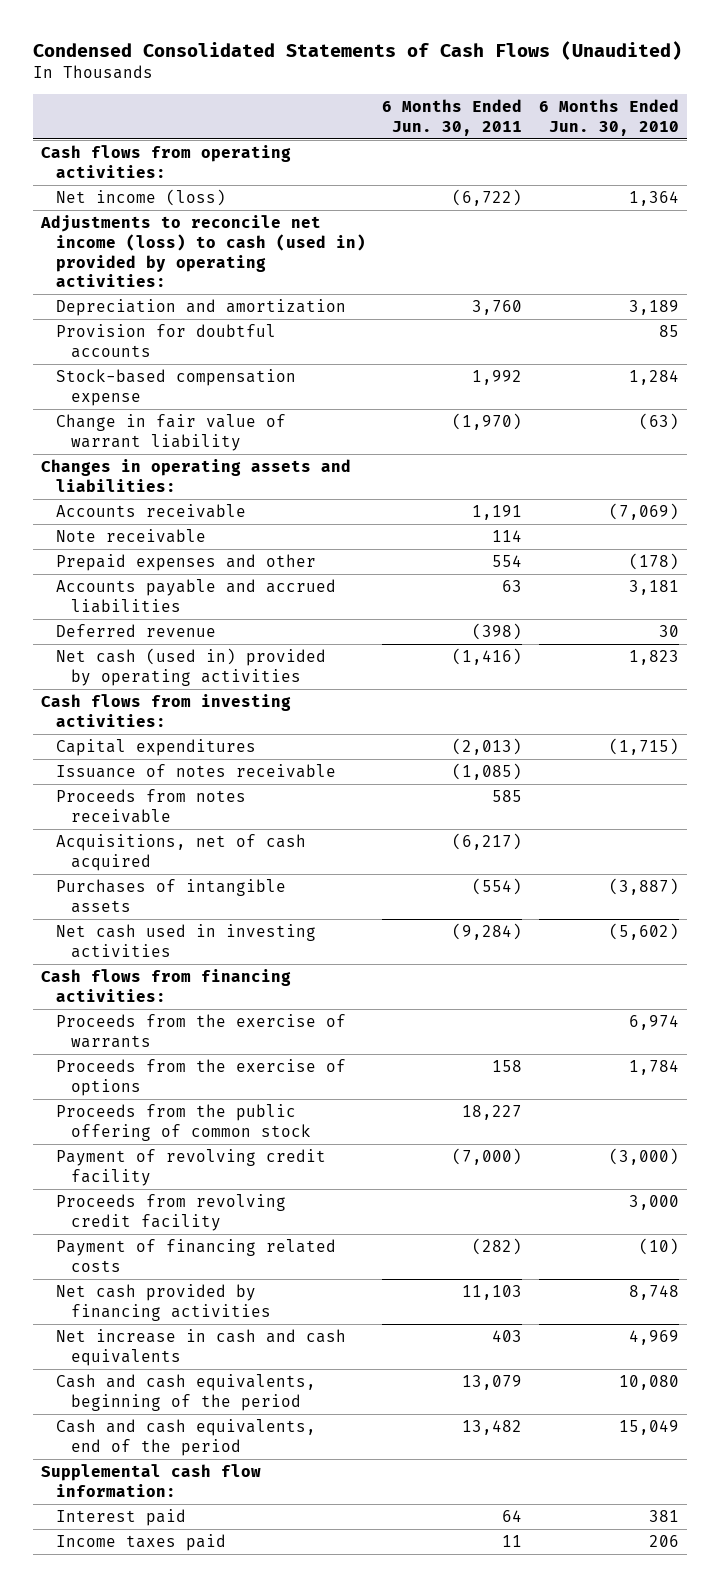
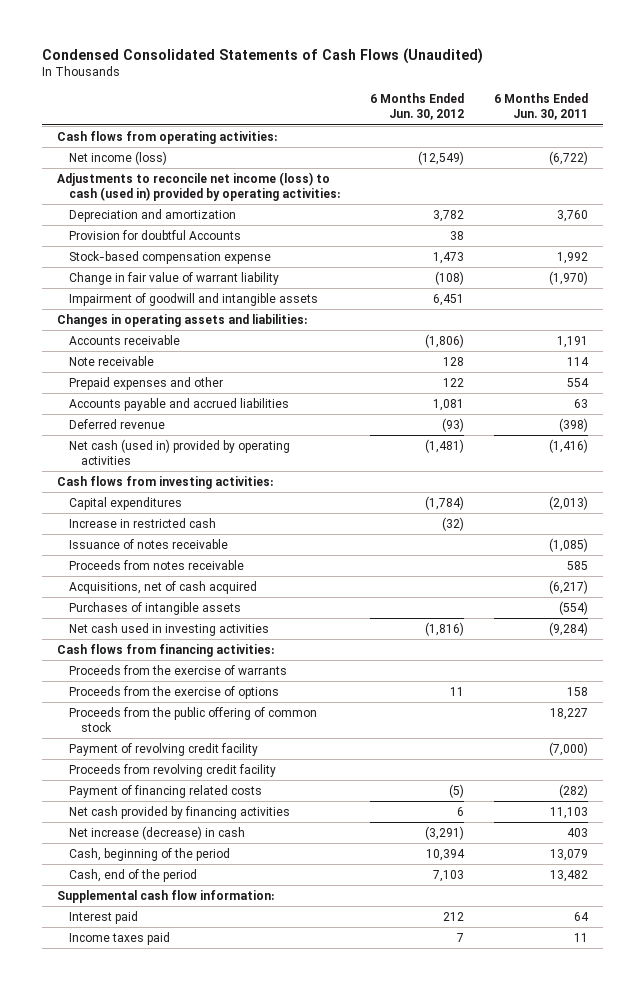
- | 6 Months Ended Jun. 30, 2011 | 6 Months Ended Jun. 30, 2010
+ | 6 Months Ended Jun. 30, 2012 | 6 Months Ended Jun. 30, 2011
- Provision for doubtful accounts | | 85
+ Provision for doubtful Accounts | 38 |
+ Impairment of goodwill and intangible assets | 6,451 |
+ Increase in restricted cash | (32) |
- Net increase in cash and cash equivalents | 403 | 4,969
- Cash and cash equivalents, beginning of the period | 13,079 | 10,080
- Cash and cash equivalents, end of the period | 13,482 | 15,049
+ Net increase (decrease) in cash | (3,291) | 403
+ Cash, beginning of the period | 10,394 | 13,079
+ Cash, end of the period | 7,103 | 13,482

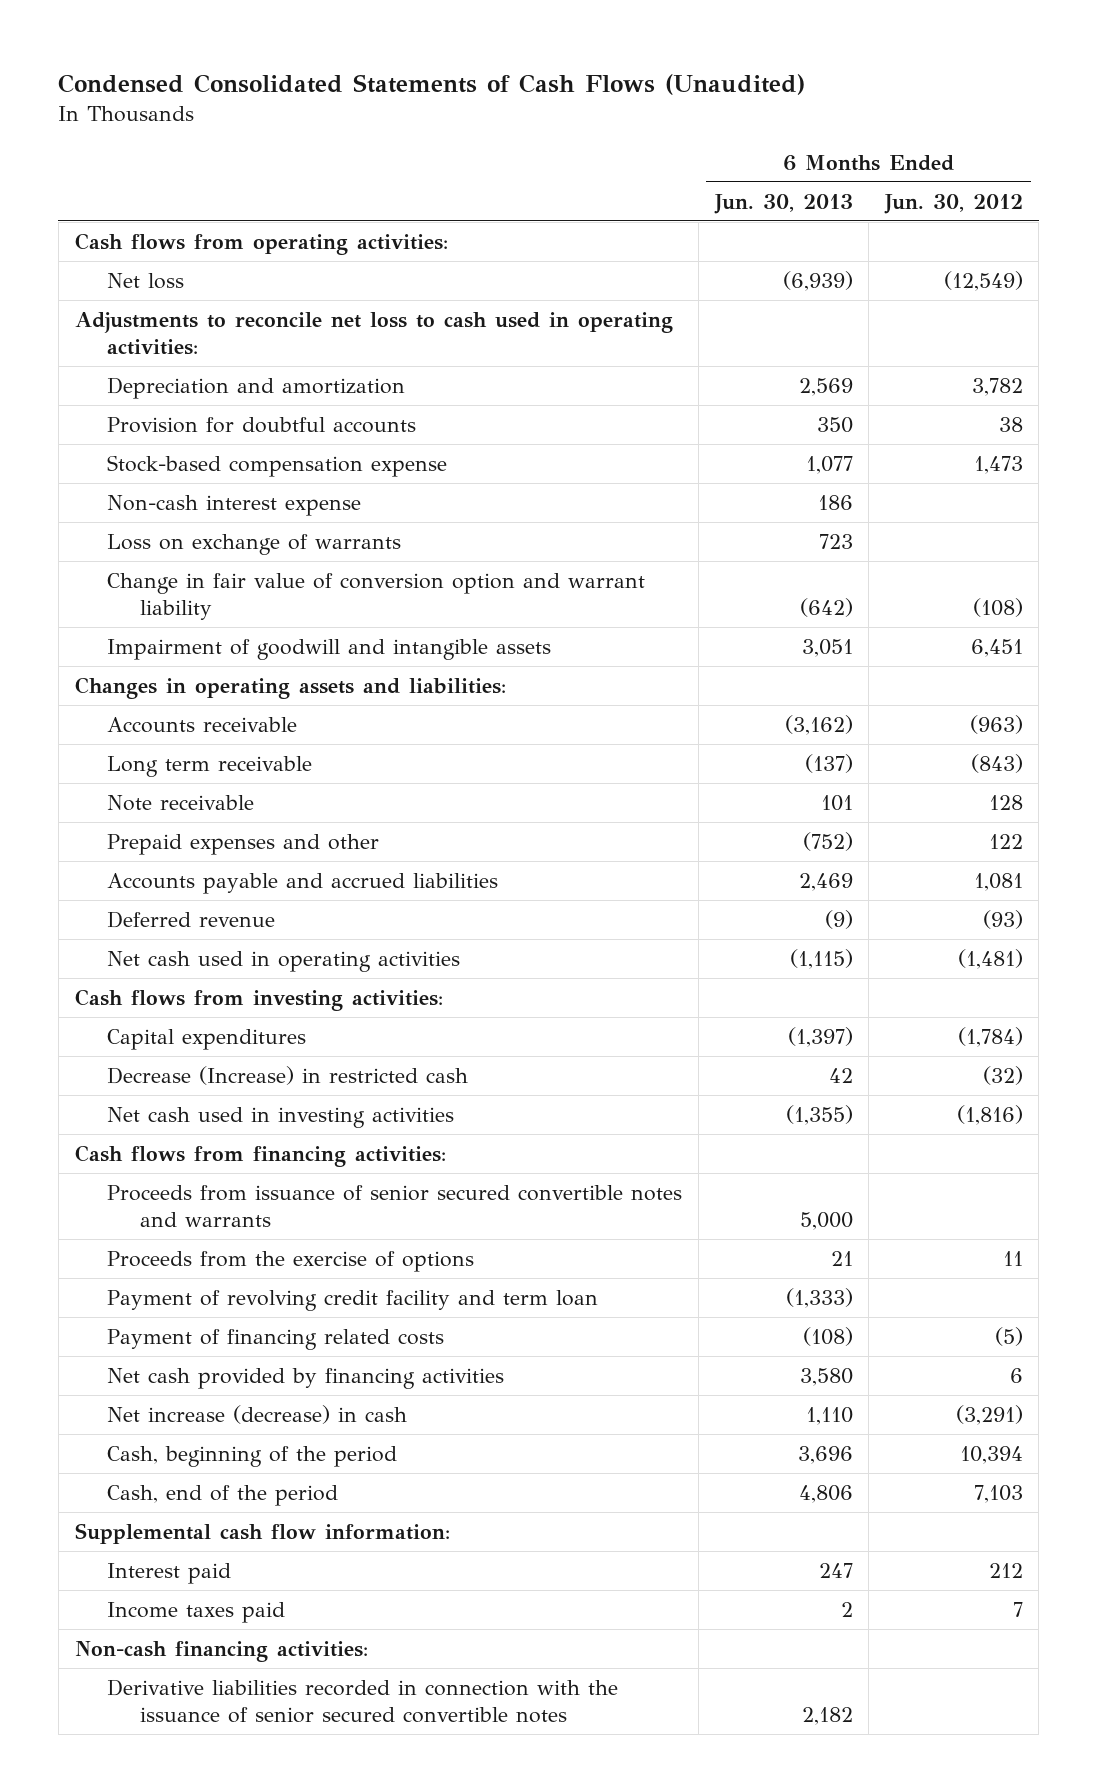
- | 6 Months Ended Jun. 30, 2012 | 6 Months Ended Jun. 30, 2011
+ | 6 Months Ended Jun. 30, 2013 | 6 Months Ended Jun. 30, 2012
- Net income (loss) | (12,549) | (6,722)
- Adjustments to reconcile net income (loss) to cash (used in) provided by operating activities:
+ Net loss | (6,939) | (12,549)
+ Adjustments to reconcile net loss to cash used in operating activities:
- Provision for doubtful Accounts | 38 |
+ Provision for doubtful accounts | 350 | 38
- Change in fair value of warrant liability | (108) | (1,970)
+ Non-cash interest expense | 186 |
+ Loss on exchange of warrants | 723 |
+ Change in fair value of conversion option and warrant liability | (642) | (108)
- Accounts receivable | (1,806) | 1,191
+ Accounts receivable | (3,162) | (963)
+ Long term receivable | (137) | (843)
- Net cash (used in) provided by operating activities | (1,481) | (1,416)
+ Net cash used in operating activities | (1,115) | (1,481)
- Increase in restricted cash | (32) |
- Issuance of notes receivable | | (1,085)
- Proceeds from notes receivable | | 585
- Acquisitions, net of cash acquired | | (6,217)
- Purchases of intangible assets | | (554)
+ Decrease (Increase) in restricted cash | 42 | (32)
- Proceeds from the exercise of warrants
+ Proceeds from issuance of senior secured convertible notes and warrants | 5,000 |
- Proceeds from the public offering of common stock | | 18,227
- Payment of revolving credit facility | | (7,000)
- Proceeds from revolving credit facility
+ Payment of revolving credit facility and term loan | (1,333) |
+ Non-cash financing activities:
+ Derivative liabilities recorded in connection with the issuance of senior secured convertible notes | 2,182 |

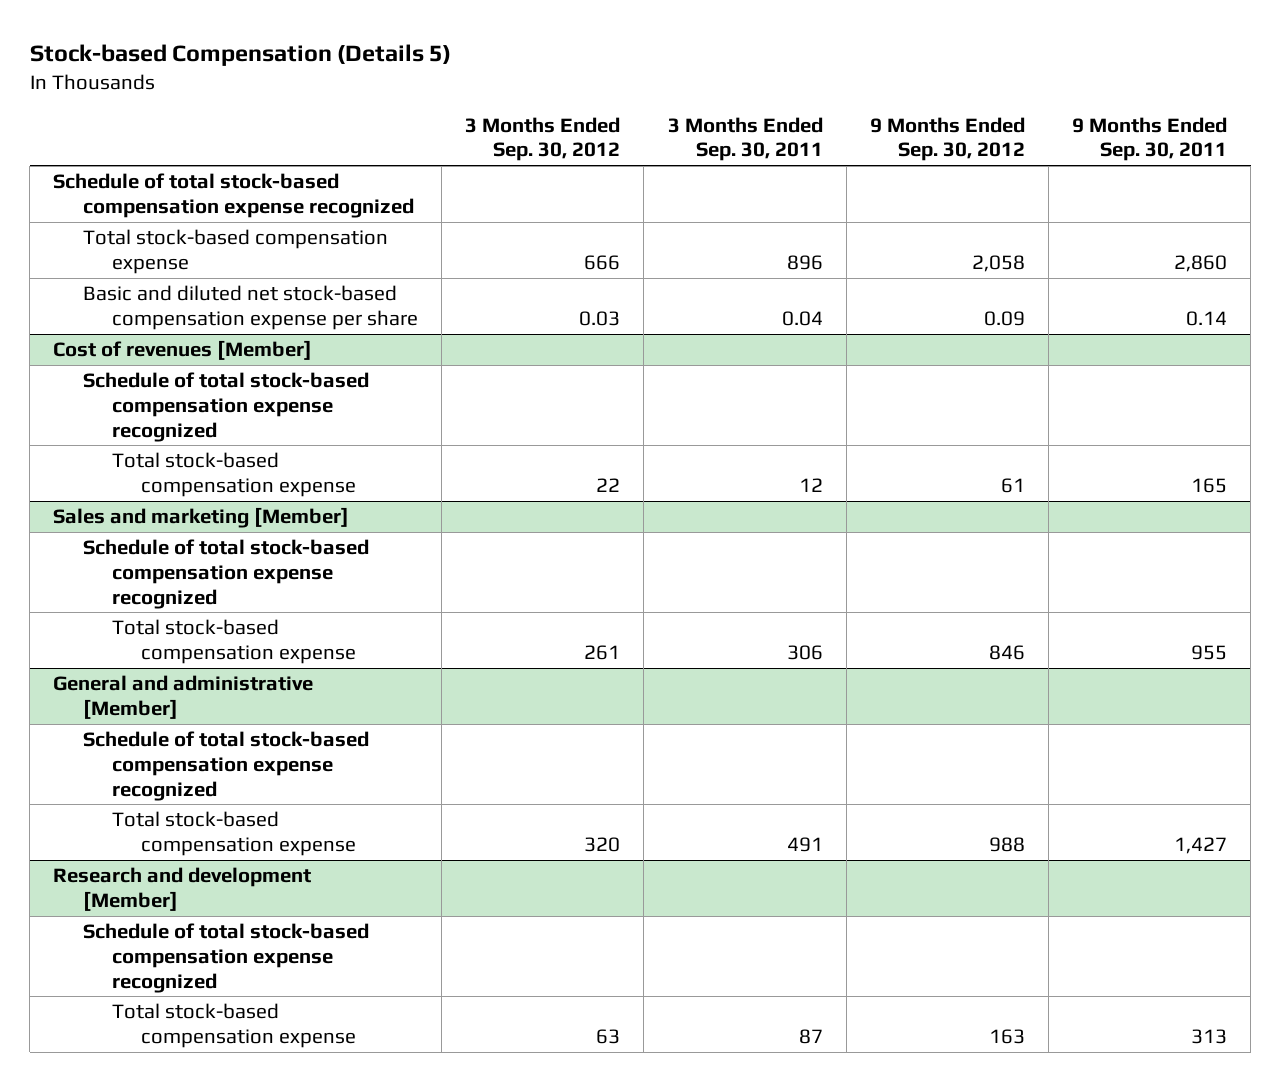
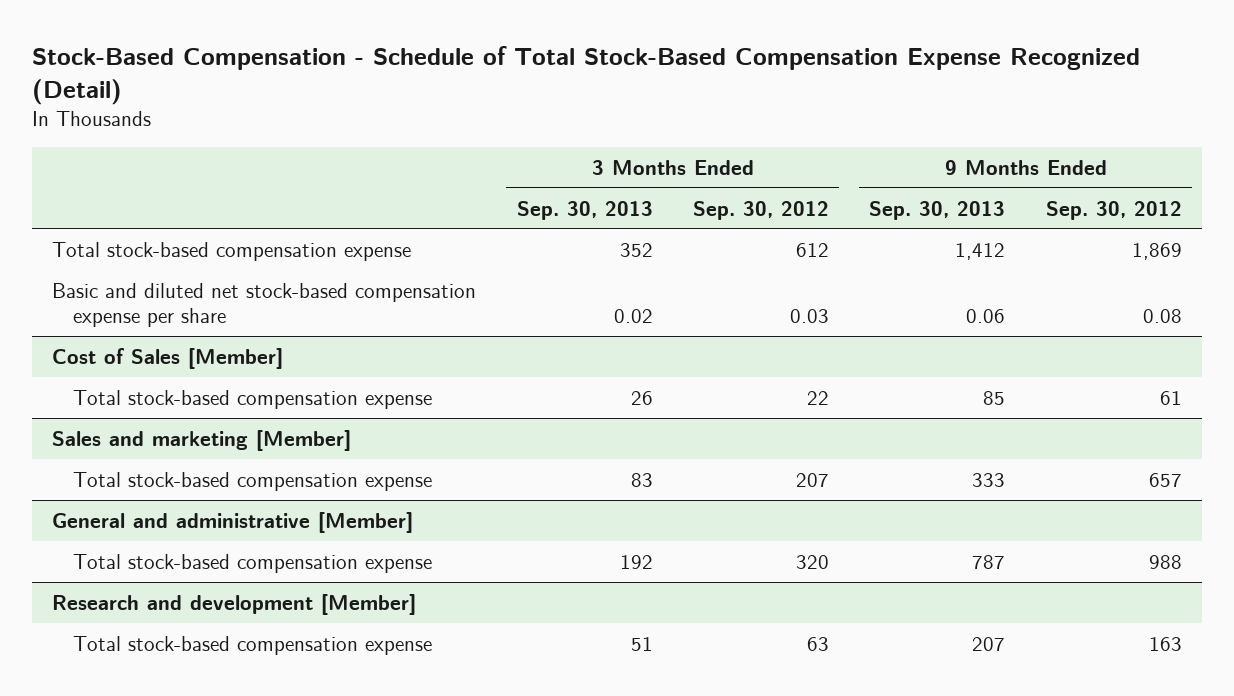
- Stock-based Compensation (Details 5)
+ Stock-Based Compensation - Schedule of Total Stock-Based Compensation Expense Recognized (Detail)
- | 3 Months Ended Sep. 30, 2012 | 3 Months Ended Sep. 30, 2011 | 9 Months Ended Sep. 30, 2012 | 9 Months Ended Sep. 30, 2011
+ | 3 Months Ended Sep. 30, 2013 | 3 Months Ended Sep. 30, 2012 | 9 Months Ended Sep. 30, 2013 | 9 Months Ended Sep. 30, 2012
- Schedule of total stock-based compensation expense recognized
- Total stock-based compensation expense | 666 | 896 | 2,058 | 2,860
- Basic and diluted net stock-based compensation expense per share | 0.03 | 0.04 | 0.09 | 0.14
- Cost of revenues [Member]
- Schedule of total stock-based compensation expense recognized
+ Total stock-based compensation expense | 352 | 612 | 1,412 | 1,869
+ Basic and diluted net stock-based compensation expense per share | 0.02 | 0.03 | 0.06 | 0.08
+ Cost of Sales [Member]
@ Sales and marketing [Member]
- Schedule of total stock-based compensation expense recognized
- Total stock-based compensation expense | 261 | 306 | 846 | 955
+ Total stock-based compensation expense | 83 | 207 | 333 | 657
@ General and administrative [Member]
- Schedule of total stock-based compensation expense recognized
@ Research and development [Member]
- Schedule of total stock-based compensation expense recognized

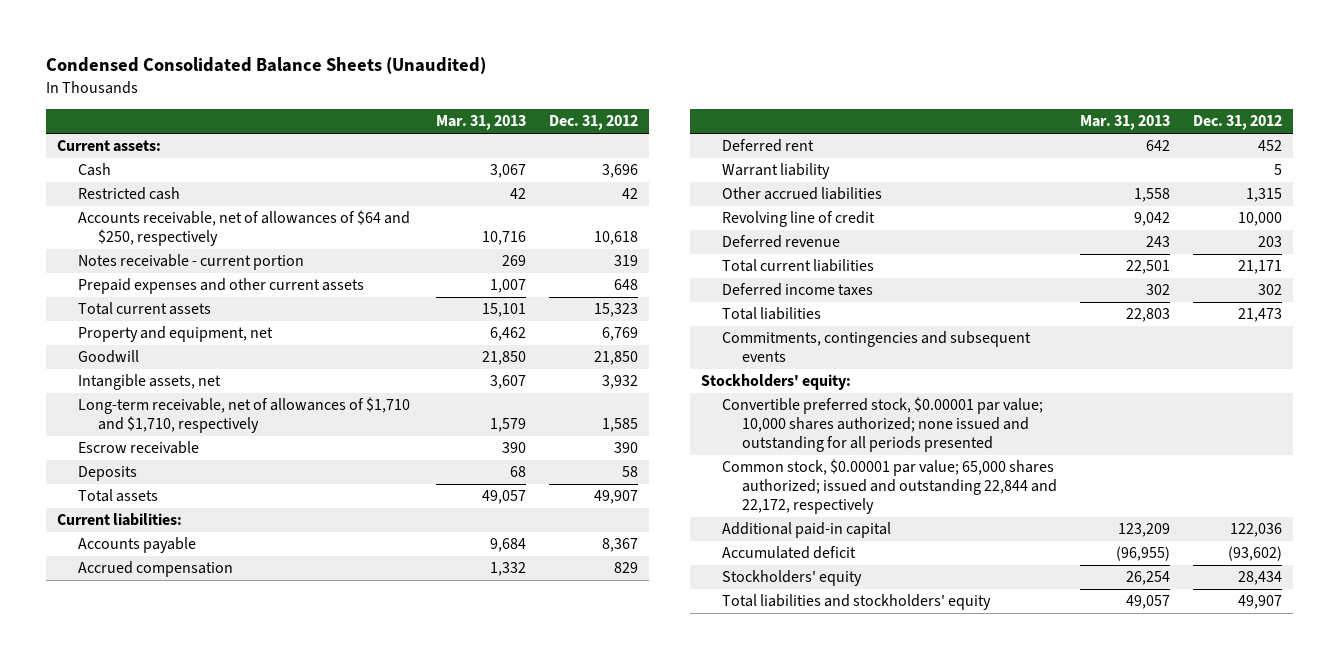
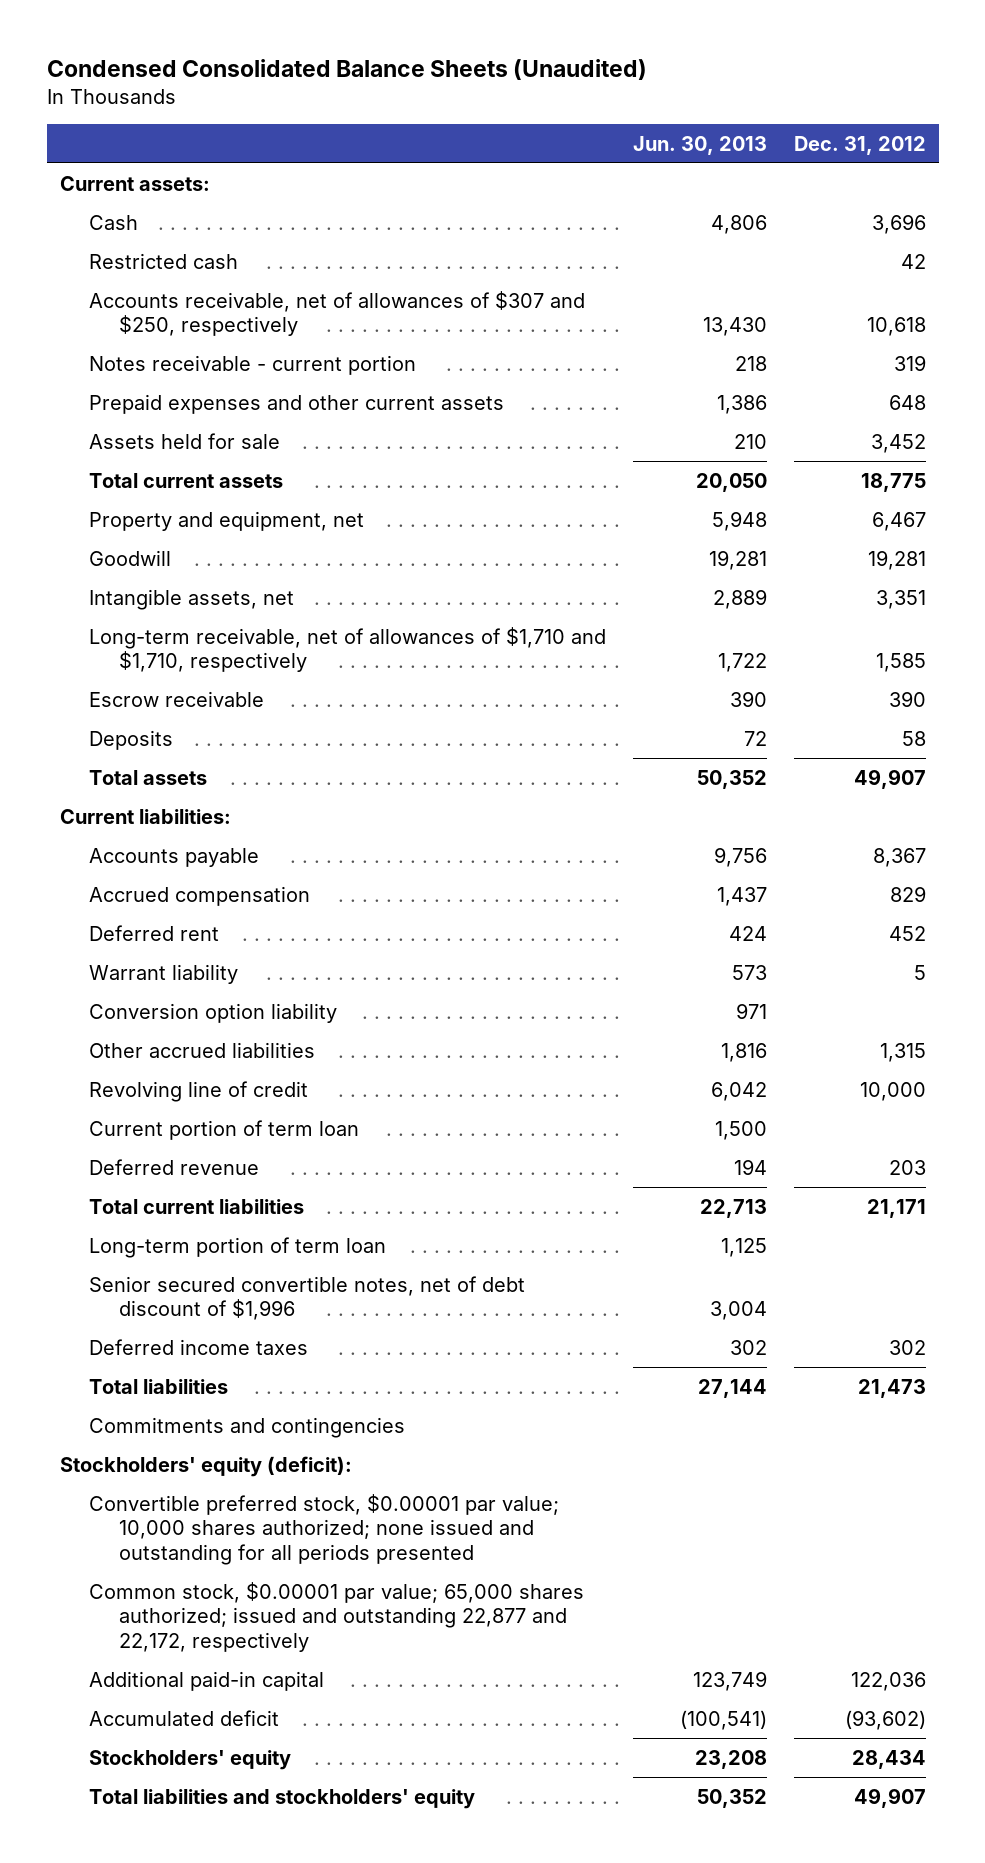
- | Mar. 31, 2013 | Dec. 31, 2012
+ | Jun. 30, 2013 | Dec. 31, 2012
- Accounts receivable, net of allowances of $64 and $250, respectively | 10,716 | 10,618
+ Accounts receivable, net of allowances of $307 and $250, respectively | 13,430 | 10,618
- Total current assets | 15,101 | 15,323
- Property and equipment, net | 6,462 | 6,769
- Goodwill | 21,850 | 21,850
- Intangible assets, net | 3,607 | 3,932
+ Assets held for sale | 210 | 3,452
+ Total current assets | 20,050 | 18,775
+ Property and equipment, net | 5,948 | 6,467
+ Goodwill | 19,281 | 19,281
+ Intangible assets, net | 2,889 | 3,351
+ Conversion option liability | 971 |
+ Current portion of term loan | 1,500 |
+ Long-term portion of term loan | 1,125 |
+ Senior secured convertible notes, net of debt discount of $1,996 | 3,004 |
- Commitments, contingencies and subsequent events
- Stockholders' equity:
+ Commitments and contingencies
+ Stockholders' equity (deficit):
- Common stock, $0.00001 par value; 65,000 shares authorized; issued and outstanding 22,844 and 22,172, respectively
+ Common stock, $0.00001 par value; 65,000 shares authorized; issued and outstanding 22,877 and 22,172, respectively

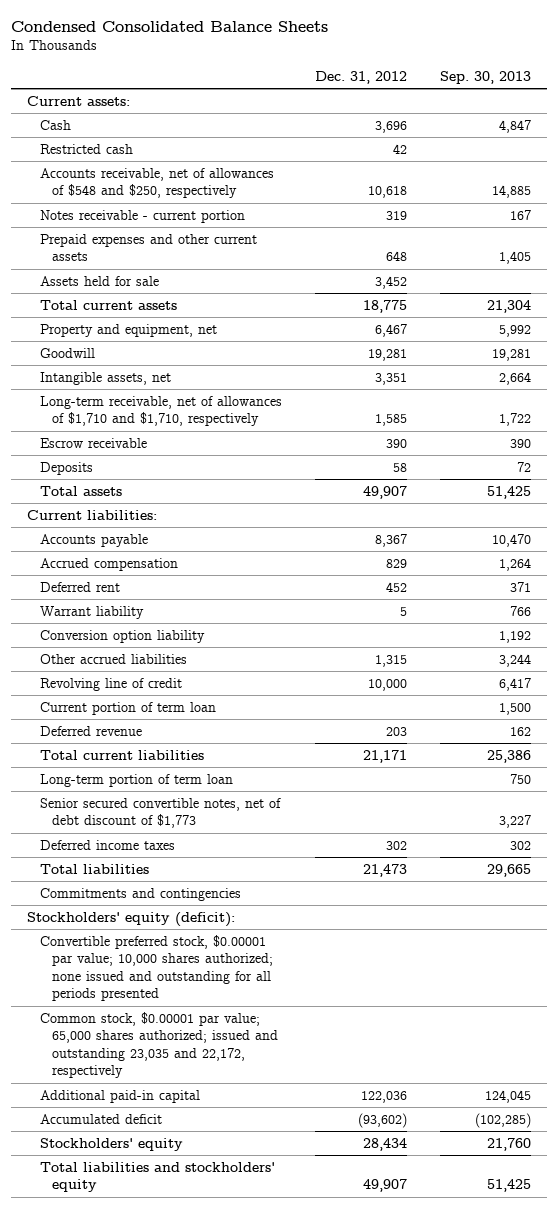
- Condensed Consolidated Balance Sheets (Unaudited)
+ Condensed Consolidated Balance Sheets
- | Jun. 30, 2013 | Dec. 31, 2012
+ | Dec. 31, 2012 | Sep. 30, 2013
- Accounts receivable, net of allowances of $307 and $250, respectively | 13,430 | 10,618
+ Accounts receivable, net of allowances of $548 and $250, respectively | 10,618 | 14,885
- Senior secured convertible notes, net of debt discount of $1,996 | 3,004 |
+ Senior secured convertible notes, net of debt discount of $1,773 | | 3,227
- Common stock, $0.00001 par value; 65,000 shares authorized; issued and outstanding 22,877 and 22,172, respectively
+ Common stock, $0.00001 par value; 65,000 shares authorized; issued and outstanding 23,035 and 22,172, respectively

